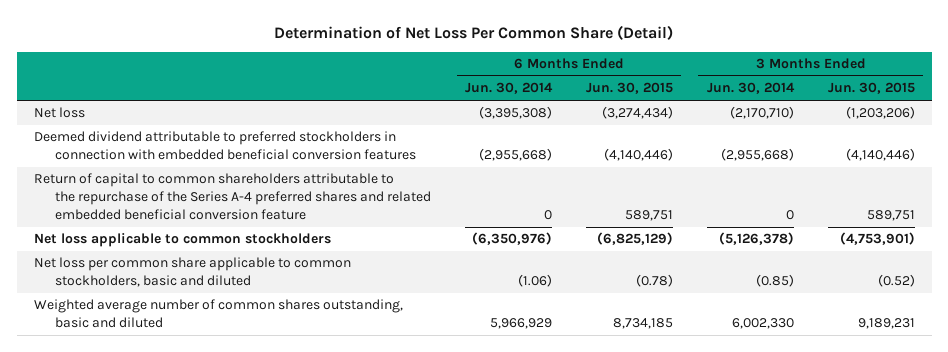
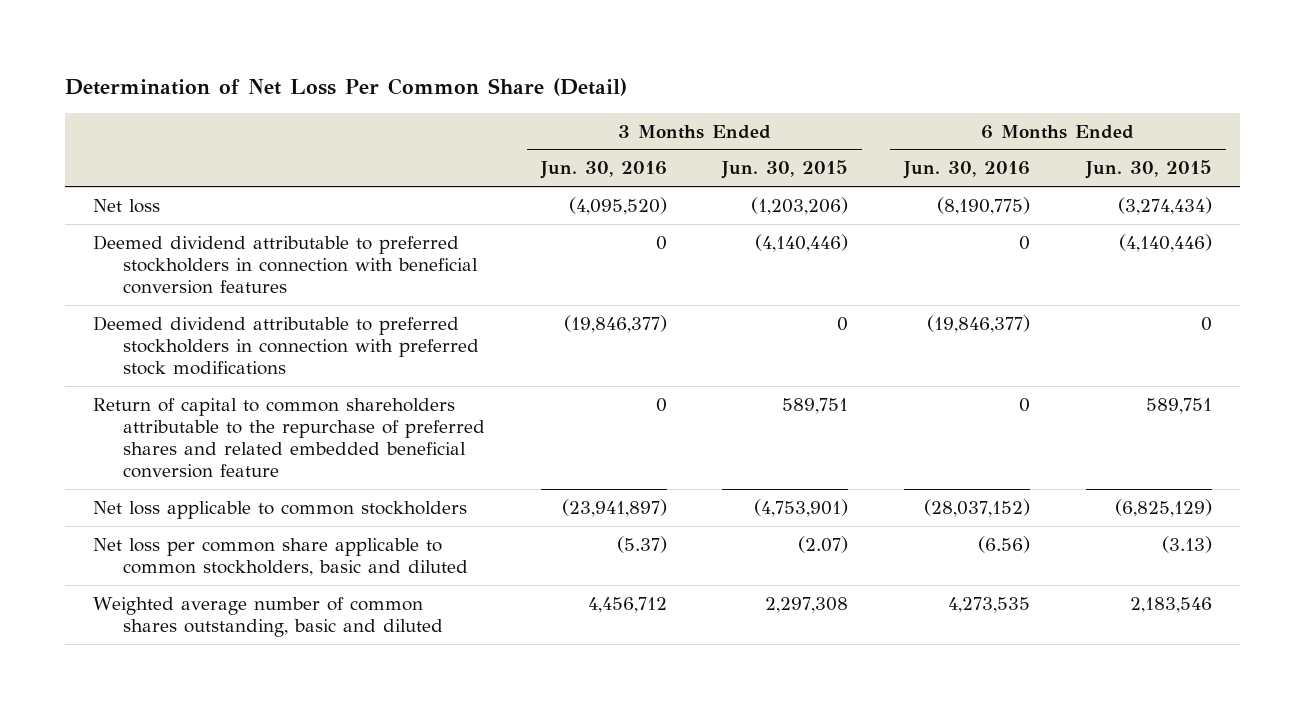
- | 6 Months Ended Jun. 30, 2014 | 6 Months Ended Jun. 30, 2015 | 3 Months Ended Jun. 30, 2014 | 3 Months Ended Jun. 30, 2015
+ | 3 Months Ended Jun. 30, 2016 | 3 Months Ended Jun. 30, 2015 | 6 Months Ended Jun. 30, 2016 | 6 Months Ended Jun. 30, 2015
- Deemed dividend attributable to preferred stockholders in connection with embedded beneficial conversion features | (2,955,668) | (4,140,446) | (2,955,668) | (4,140,446)
- Return of capital to common shareholders attributable to the repurchase of the Series A-4 preferred shares and related embedded beneficial conversion feature | 0 | 589,751 | 0 | 589,751
+ Deemed dividend attributable to preferred stockholders in connection with beneficial conversion features | 0 | (4,140,446) | 0 | (4,140,446)
+ Deemed dividend attributable to preferred stockholders in connection with preferred stock modifications | (19,846,377) | 0 | (19,846,377) | 0
+ Return of capital to common shareholders attributable to the repurchase of preferred shares and related embedded beneficial conversion feature | 0 | 589,751 | 0 | 589,751
- Net loss per common share applicable to common stockholders, basic and diluted | (1.06) | (0.78) | (0.85) | (0.52)
- Weighted average number of common shares outstanding, basic and diluted | 5,966,929 | 8,734,185 | 6,002,330 | 9,189,231
+ Net loss per common share applicable to common stockholders, basic and diluted | (5.37) | (2.07) | (6.56) | (3.13)
+ Weighted average number of common shares outstanding, basic and diluted | 4,456,712 | 2,297,308 | 4,273,535 | 2,183,546

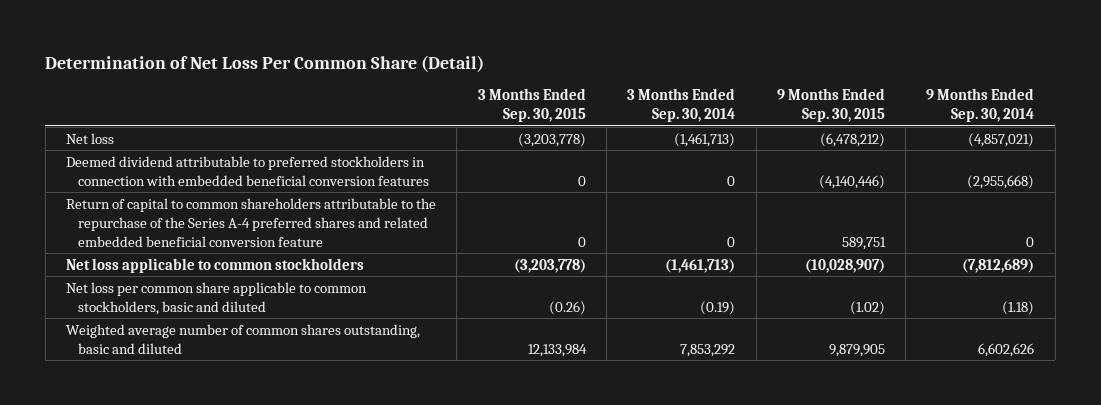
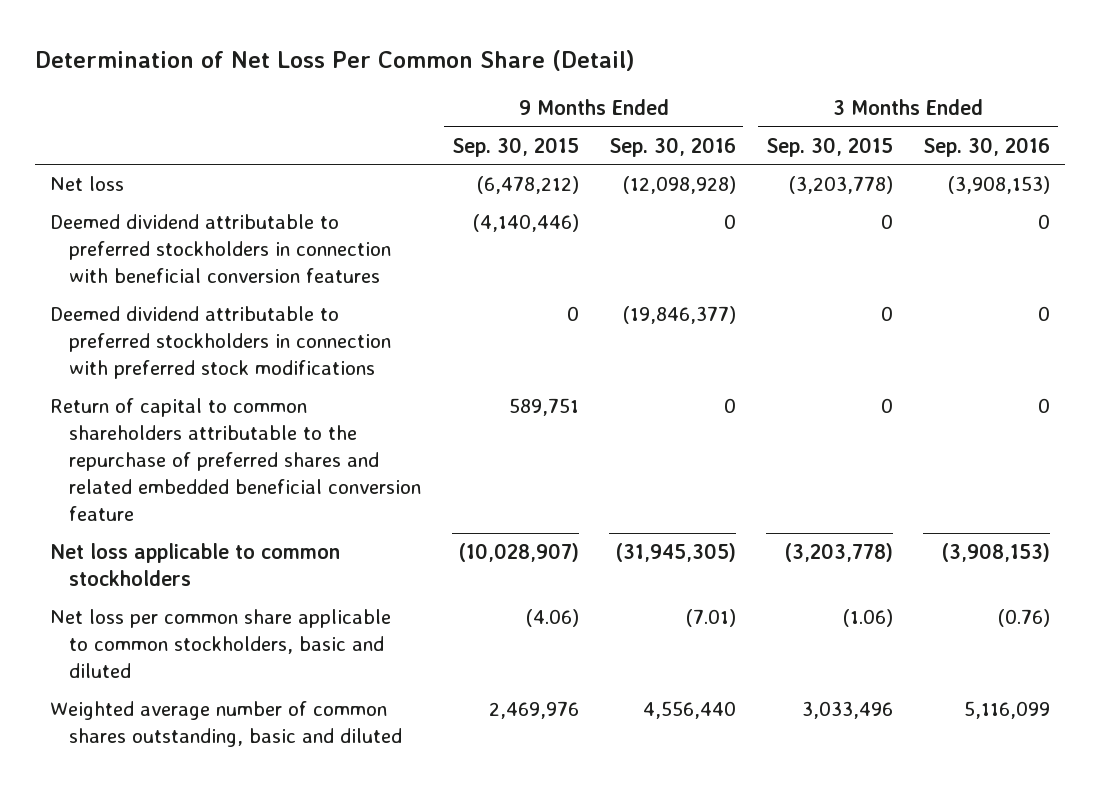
- | 3 Months Ended Sep. 30, 2015 | 3 Months Ended Sep. 30, 2014 | 9 Months Ended Sep. 30, 2015 | 9 Months Ended Sep. 30, 2014
+ | 9 Months Ended Sep. 30, 2015 | 9 Months Ended Sep. 30, 2016 | 3 Months Ended Sep. 30, 2015 | 3 Months Ended Sep. 30, 2016
- Deemed dividend attributable to preferred stockholders in connection with embedded beneficial conversion features | 0 | 0 | (4,140,446) | (2,955,668)
- Return of capital to common shareholders attributable to the repurchase of the Series A-4 preferred shares and related embedded beneficial conversion feature | 0 | 0 | 589,751 | 0
+ Deemed dividend attributable to preferred stockholders in connection with beneficial conversion features | (4,140,446) | 0 | 0 | 0
+ Deemed dividend attributable to preferred stockholders in connection with preferred stock modifications | 0 | (19,846,377) | 0 | 0
+ Return of capital to common shareholders attributable to the repurchase of preferred shares and related embedded beneficial conversion feature | 589,751 | 0 | 0 | 0
- Net loss per common share applicable to common stockholders, basic and diluted | (0.26) | (0.19) | (1.02) | (1.18)
- Weighted average number of common shares outstanding, basic and diluted | 12,133,984 | 7,853,292 | 9,879,905 | 6,602,626
+ Net loss per common share applicable to common stockholders, basic and diluted | (4.06) | (7.01) | (1.06) | (0.76)
+ Weighted average number of common shares outstanding, basic and diluted | 2,469,976 | 4,556,440 | 3,033,496 | 5,116,099

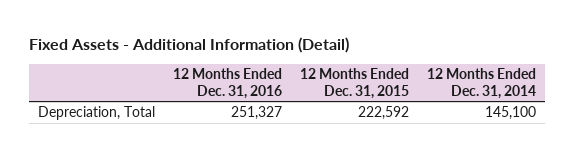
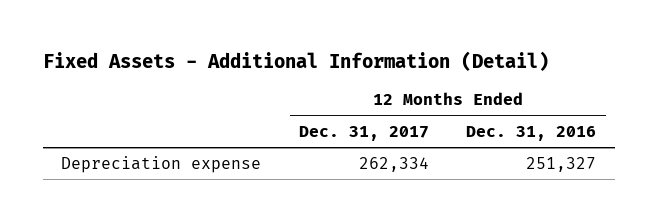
- | 12 Months Ended Dec. 31, 2016 | 12 Months Ended Dec. 31, 2015 | 12 Months Ended Dec. 31, 2014
+ | 12 Months Ended Dec. 31, 2017 | 12 Months Ended Dec. 31, 2016
- Depreciation, Total | 251,327 | 222,592 | 145,100
+ Depreciation expense | 262,334 | 251,327

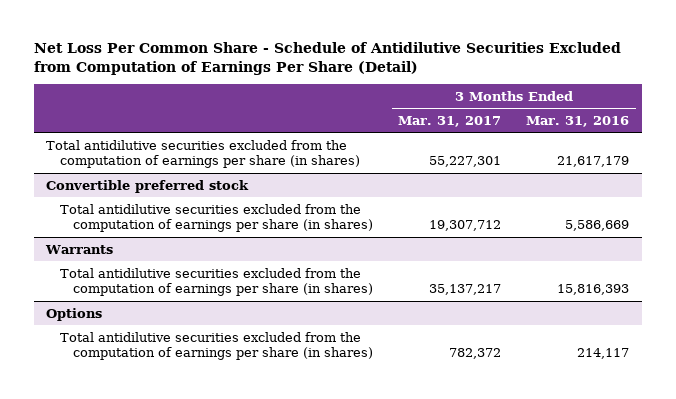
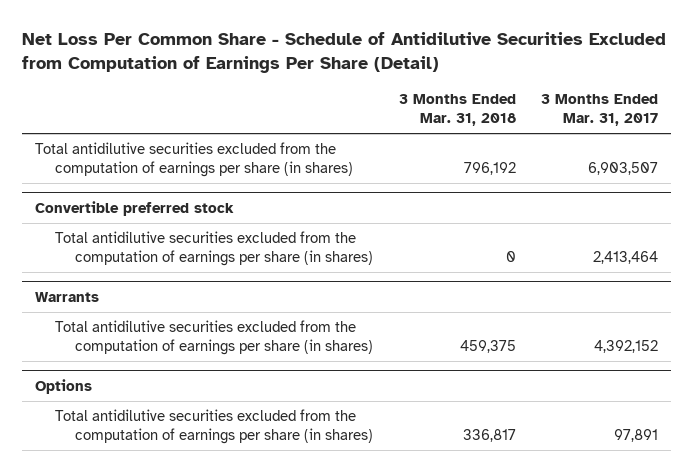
- | 3 Months Ended Mar. 31, 2017 | 3 Months Ended Mar. 31, 2016
+ | 3 Months Ended Mar. 31, 2018 | 3 Months Ended Mar. 31, 2017
- Total antidilutive securities excluded from the computation of earnings per share (in shares) | 55,227,301 | 21,617,179
+ Total antidilutive securities excluded from the computation of earnings per share (in shares) | 796,192 | 6,903,507
@ Convertible preferred stock
- Total antidilutive securities excluded from the computation of earnings per share (in shares) | 19,307,712 | 5,586,669
+ Total antidilutive securities excluded from the computation of earnings per share (in shares) | 0 | 2,413,464
@ Warrants
- Total antidilutive securities excluded from the computation of earnings per share (in shares) | 35,137,217 | 15,816,393
+ Total antidilutive securities excluded from the computation of earnings per share (in shares) | 459,375 | 4,392,152
@ Options
- Total antidilutive securities excluded from the computation of earnings per share (in shares) | 782,372 | 214,117
+ Total antidilutive securities excluded from the computation of earnings per share (in shares) | 336,817 | 97,891

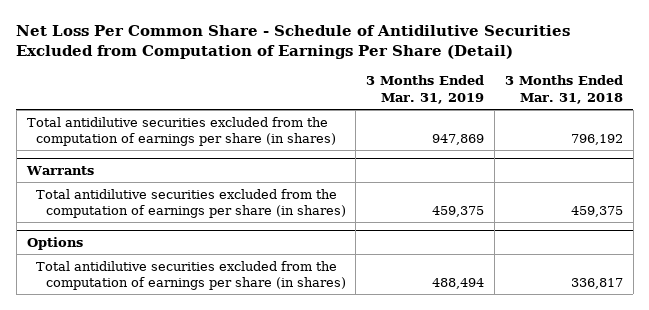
- | 3 Months Ended Mar. 31, 2018 | 3 Months Ended Mar. 31, 2017
+ | 3 Months Ended Mar. 31, 2019 | 3 Months Ended Mar. 31, 2018
- Convertible preferred stock
- Total antidilutive securities excluded from the computation of earnings per share (in shares) | 0 | 2,413,464

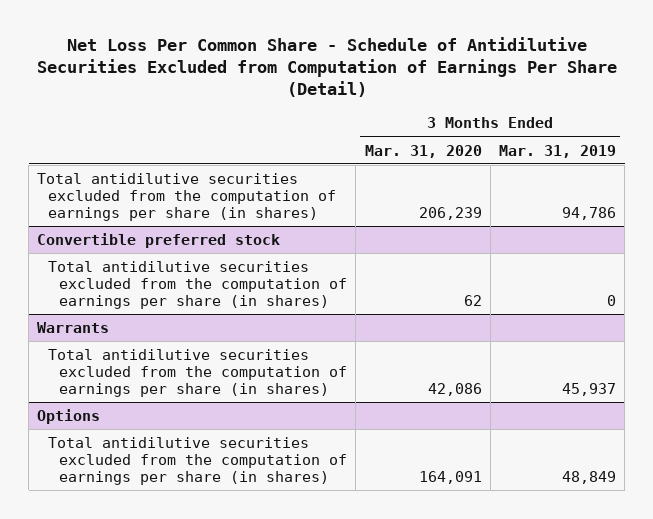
- | 3 Months Ended Mar. 31, 2019 | 3 Months Ended Mar. 31, 2018
+ | 3 Months Ended Mar. 31, 2020 | 3 Months Ended Mar. 31, 2019
- Total antidilutive securities excluded from the computation of earnings per share (in shares) | 947,869 | 796,192
+ Total antidilutive securities excluded from the computation of earnings per share (in shares) | 206,239 | 94,786
+ Convertible preferred stock
+ Total antidilutive securities excluded from the computation of earnings per share (in shares) | 62 | 0
@ Warrants
- Total antidilutive securities excluded from the computation of earnings per share (in shares) | 459,375 | 459,375
+ Total antidilutive securities excluded from the computation of earnings per share (in shares) | 42,086 | 45,937
@ Options
- Total antidilutive securities excluded from the computation of earnings per share (in shares) | 488,494 | 336,817
+ Total antidilutive securities excluded from the computation of earnings per share (in shares) | 164,091 | 48,849

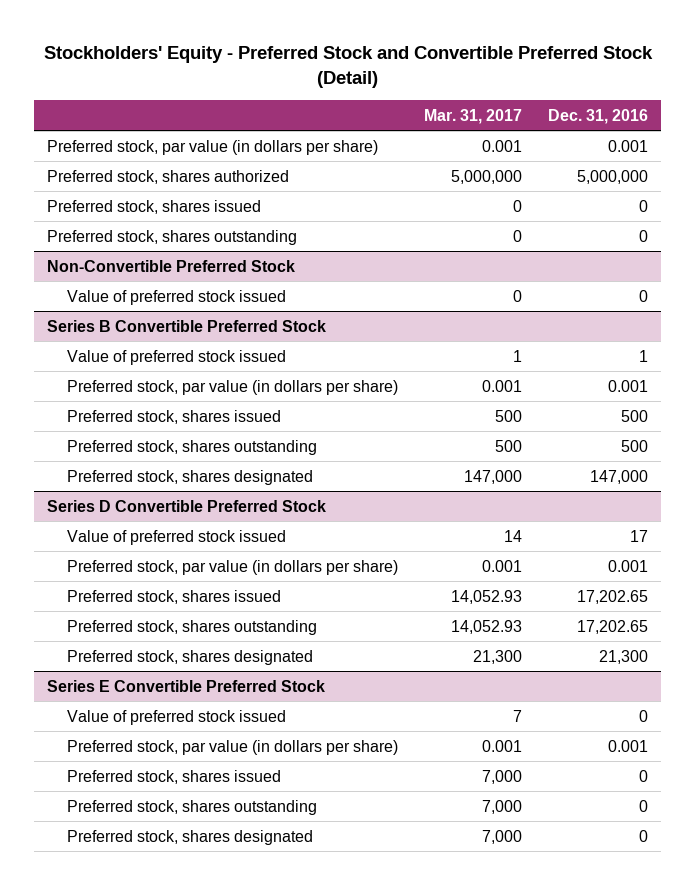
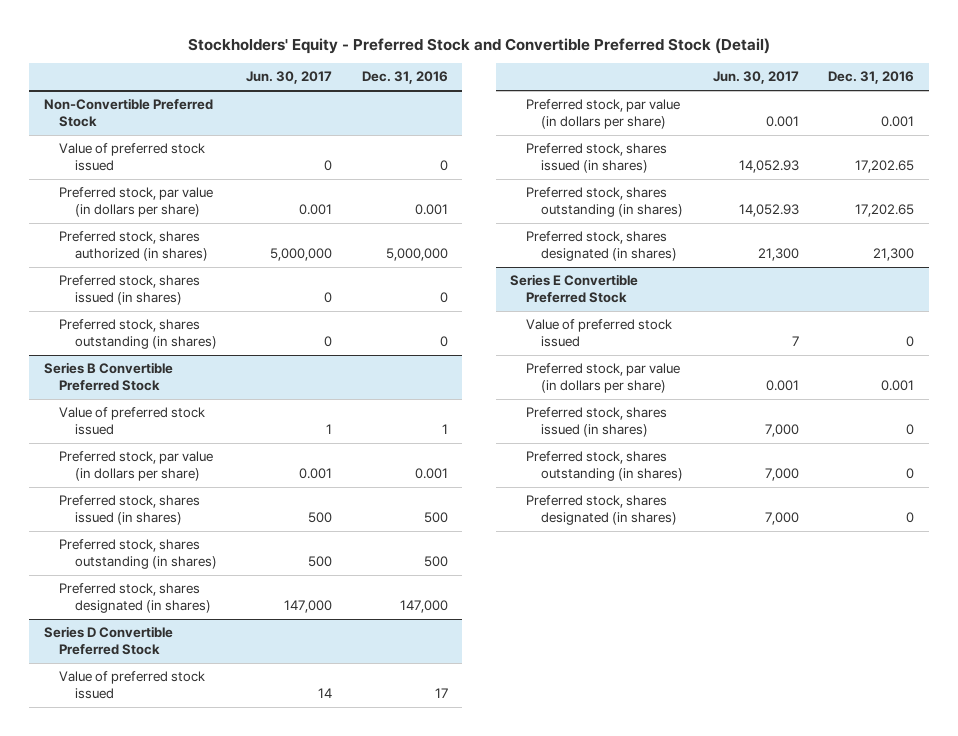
- | Mar. 31, 2017 | Dec. 31, 2016
+ | Jun. 30, 2017 | Dec. 31, 2016
- Preferred stock, par value (in dollars per share) | 0.001 | 0.001
- Preferred stock, shares authorized | 5,000,000 | 5,000,000
- Preferred stock, shares issued | 0 | 0
- Preferred stock, shares outstanding | 0 | 0
@ Non-Convertible Preferred Stock
+ Preferred stock, par value (in dollars per share) | 0.001 | 0.001
+ Preferred stock, shares authorized (in shares) | 5,000,000 | 5,000,000
+ Preferred stock, shares issued (in shares) | 0 | 0
+ Preferred stock, shares outstanding (in shares) | 0 | 0
@ Series B Convertible Preferred Stock
- Preferred stock, shares issued | 500 | 500
- Preferred stock, shares outstanding | 500 | 500
- Preferred stock, shares designated | 147,000 | 147,000
+ Preferred stock, shares issued (in shares) | 500 | 500
+ Preferred stock, shares outstanding (in shares) | 500 | 500
+ Preferred stock, shares designated (in shares) | 147,000 | 147,000
@ Series D Convertible Preferred Stock
- Preferred stock, shares issued | 14,052.93 | 17,202.65
- Preferred stock, shares outstanding | 14,052.93 | 17,202.65
- Preferred stock, shares designated | 21,300 | 21,300
+ Preferred stock, shares issued (in shares) | 14,052.93 | 17,202.65
+ Preferred stock, shares outstanding (in shares) | 14,052.93 | 17,202.65
+ Preferred stock, shares designated (in shares) | 21,300 | 21,300
@ Series E Convertible Preferred Stock
- Preferred stock, shares issued | 7,000 | 0
- Preferred stock, shares outstanding | 7,000 | 0
- Preferred stock, shares designated | 7,000 | 0
+ Preferred stock, shares issued (in shares) | 7,000 | 0
+ Preferred stock, shares outstanding (in shares) | 7,000 | 0
+ Preferred stock, shares designated (in shares) | 7,000 | 0

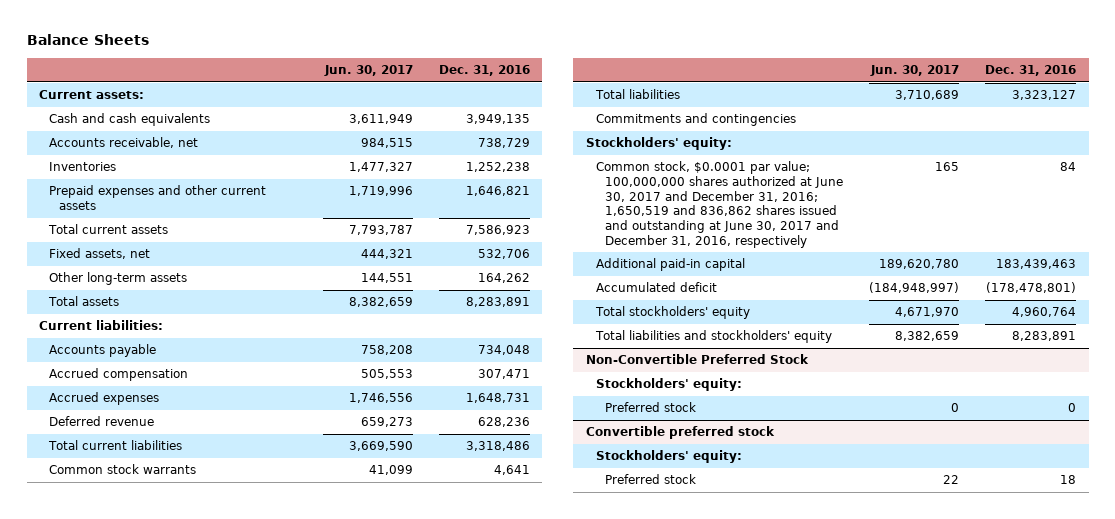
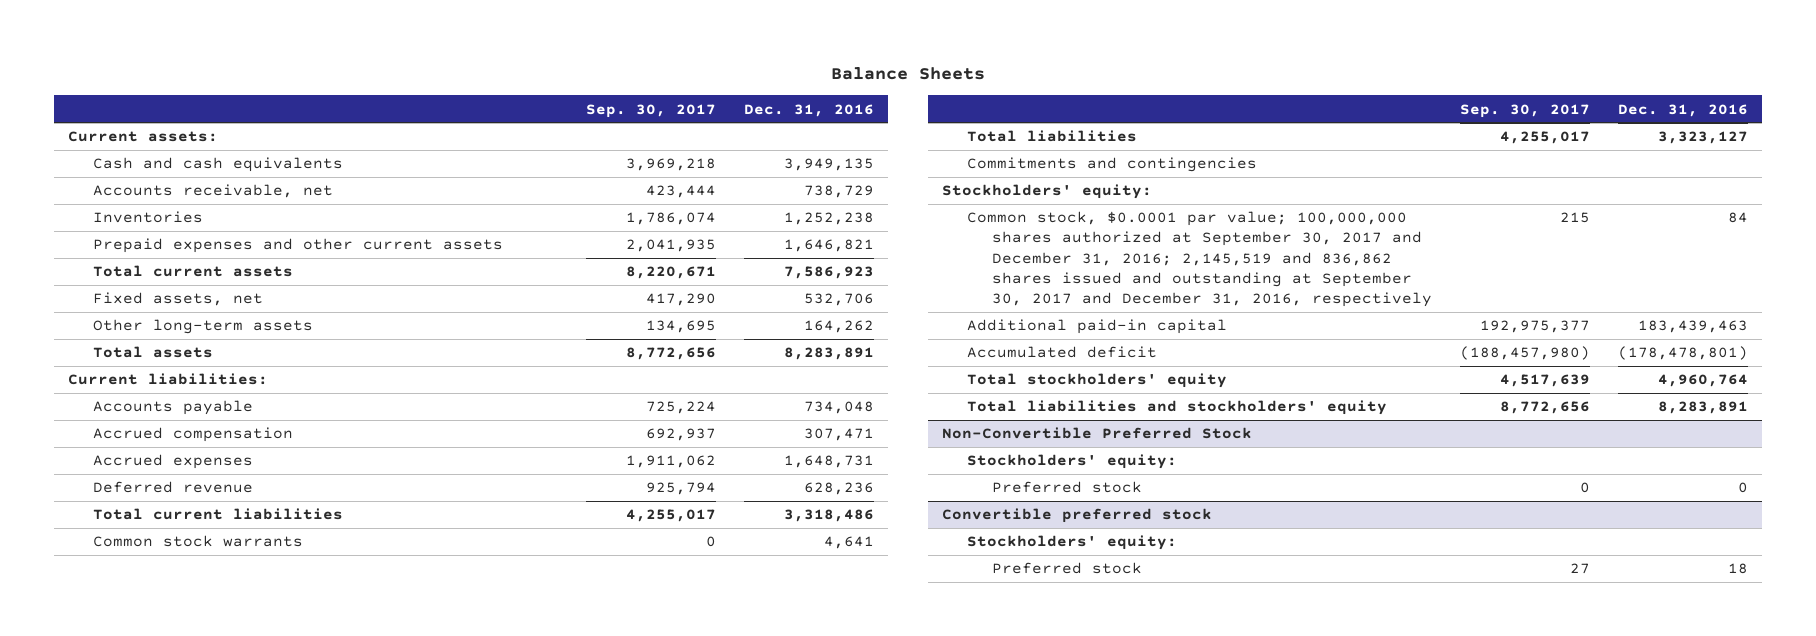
- | Jun. 30, 2017 | Dec. 31, 2016
+ | Sep. 30, 2017 | Dec. 31, 2016
- Common stock, $0.0001 par value; 100,000,000 shares authorized at June 30, 2017 and December 31, 2016; 1,650,519 and 836,862 shares issued and outstanding at June 30, 2017 and December 31, 2016, respectively | 165 | 84
+ Common stock, $0.0001 par value; 100,000,000 shares authorized at September 30, 2017 and December 31, 2016; 2,145,519 and 836,862 shares issued and outstanding at September 30, 2017 and December 31, 2016, respectively | 215 | 84

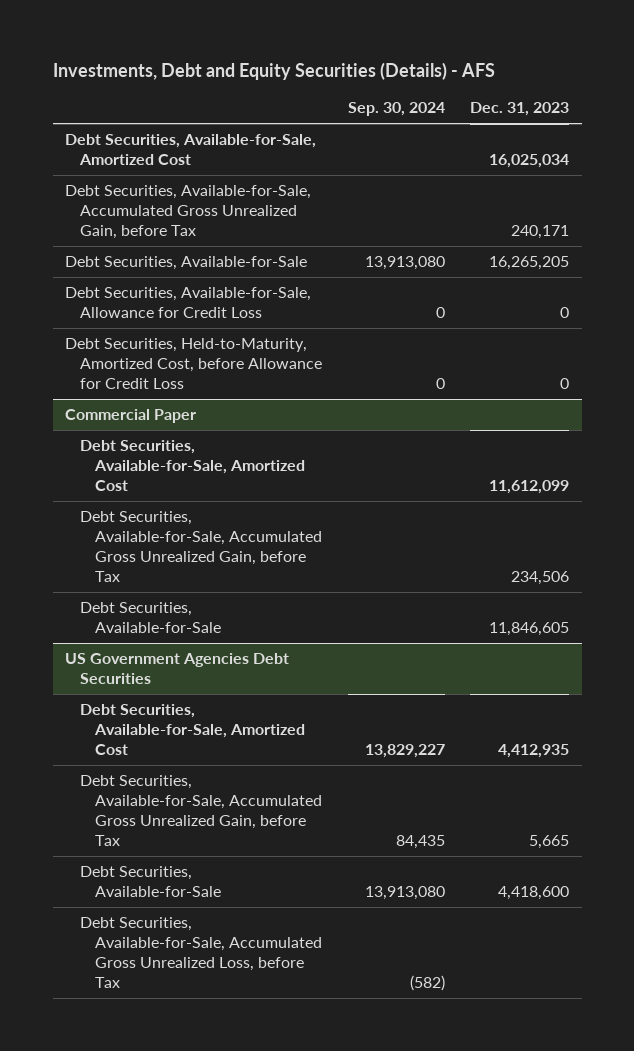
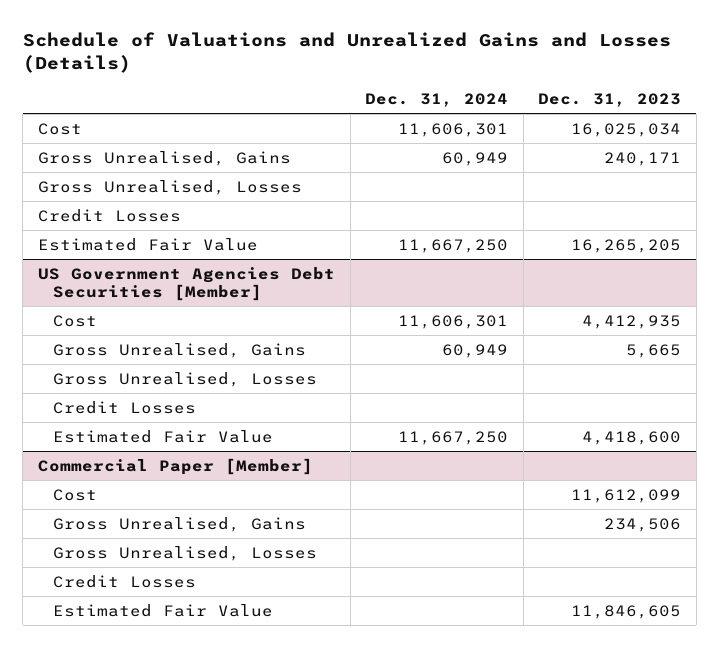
- Investments, Debt and Equity Securities (Details) - AFS
+ Schedule of Valuations and Unrealized Gains and Losses (Details)
- | Sep. 30, 2024 | Dec. 31, 2023
+ | Dec. 31, 2024 | Dec. 31, 2023
- Debt Securities, Available-for-Sale, Amortized Cost | | 16,025,034
- Debt Securities, Available-for-Sale, Accumulated Gross Unrealized Gain, before Tax | | 240,171
- Debt Securities, Available-for-Sale | 13,913,080 | 16,265,205
- Debt Securities, Available-for-Sale, Allowance for Credit Loss | 0 | 0
- Debt Securities, Held-to-Maturity, Amortized Cost, before Allowance for Credit Loss | 0 | 0
- Commercial Paper
- Debt Securities, Available-for-Sale, Amortized Cost | | 11,612,099
- Debt Securities, Available-for-Sale, Accumulated Gross Unrealized Gain, before Tax | | 234,506
- Debt Securities, Available-for-Sale | | 11,846,605
- US Government Agencies Debt Securities
- Debt Securities, Available-for-Sale, Amortized Cost | 13,829,227 | 4,412,935
- Debt Securities, Available-for-Sale, Accumulated Gross Unrealized Gain, before Tax | 84,435 | 5,665
- Debt Securities, Available-for-Sale | 13,913,080 | 4,418,600
- Debt Securities, Available-for-Sale, Accumulated Gross Unrealized Loss, before Tax | (582) |
+ Cost | 11,606,301 | 16,025,034
+ Gross Unrealised, Gains | 60,949 | 240,171
+ Gross Unrealised, Losses
+ Credit Losses
+ Estimated Fair Value | 11,667,250 | 16,265,205
+ US Government Agencies Debt Securities [Member]
+ Cost | 11,606,301 | 4,412,935
+ Gross Unrealised, Gains | 60,949 | 5,665
+ Gross Unrealised, Losses
+ Credit Losses
+ Estimated Fair Value | 11,667,250 | 4,418,600
+ Commercial Paper [Member]
+ Cost | | 11,612,099
+ Gross Unrealised, Gains | | 234,506
+ Gross Unrealised, Losses
+ Credit Losses
+ Estimated Fair Value | | 11,846,605

